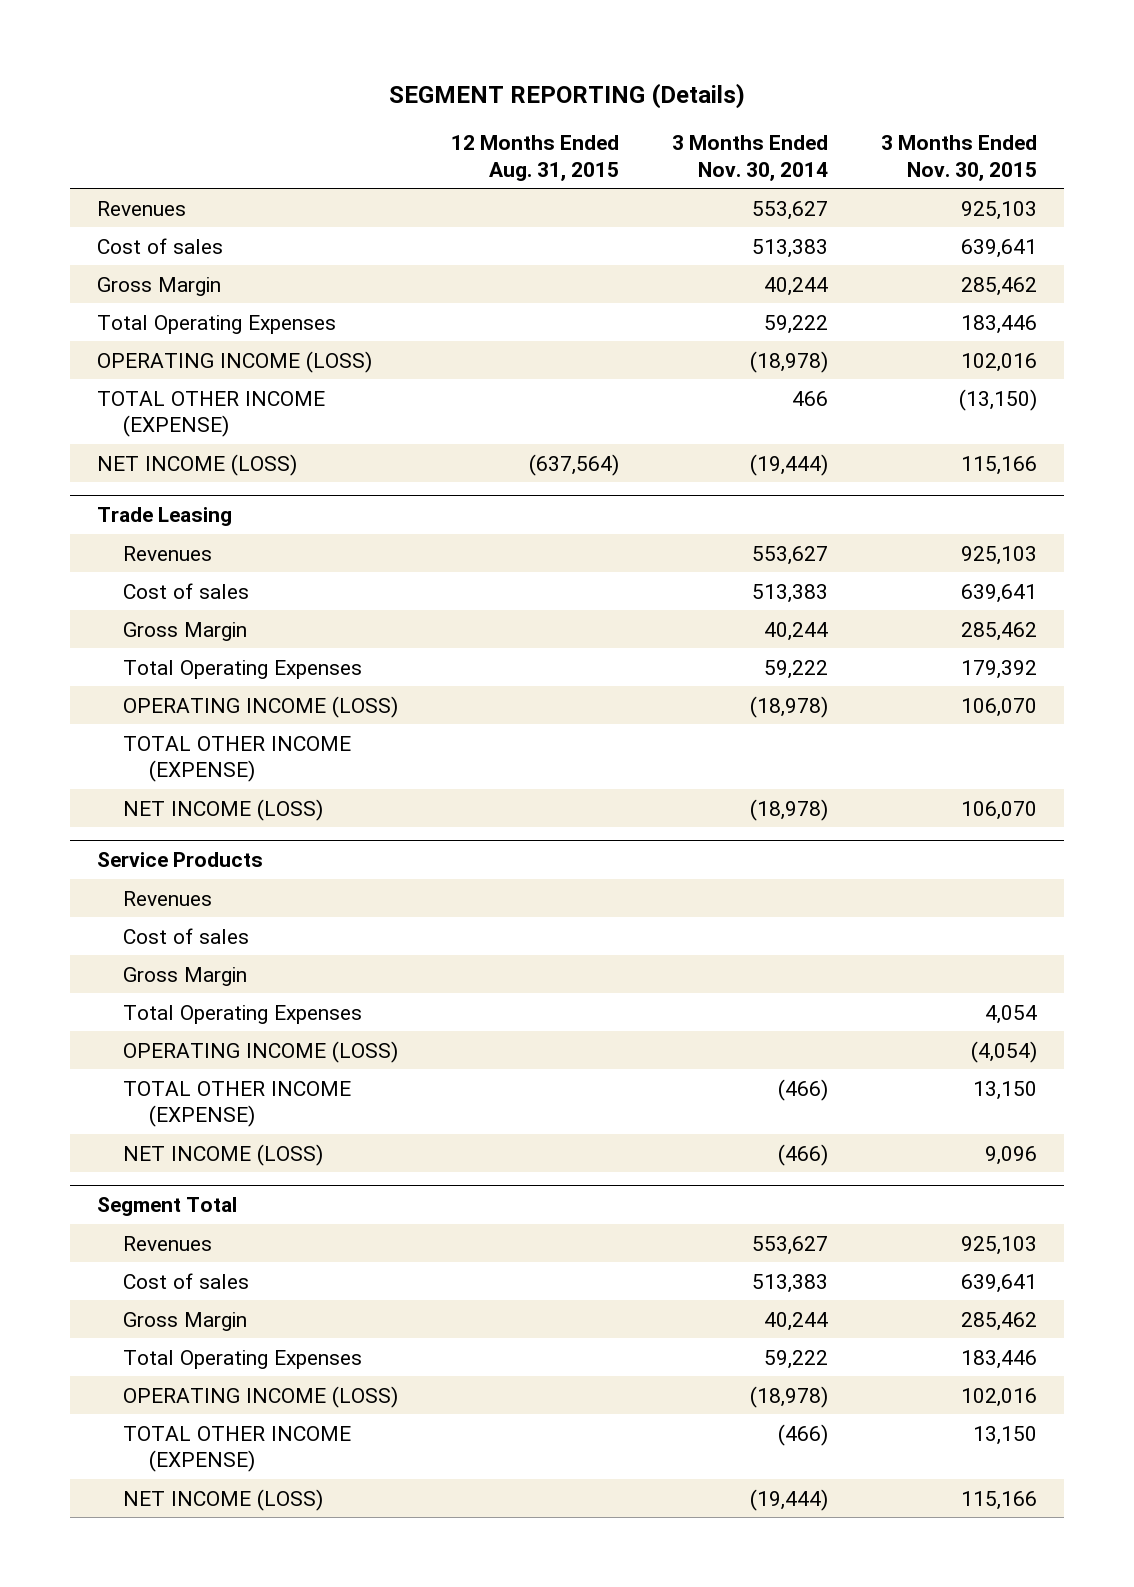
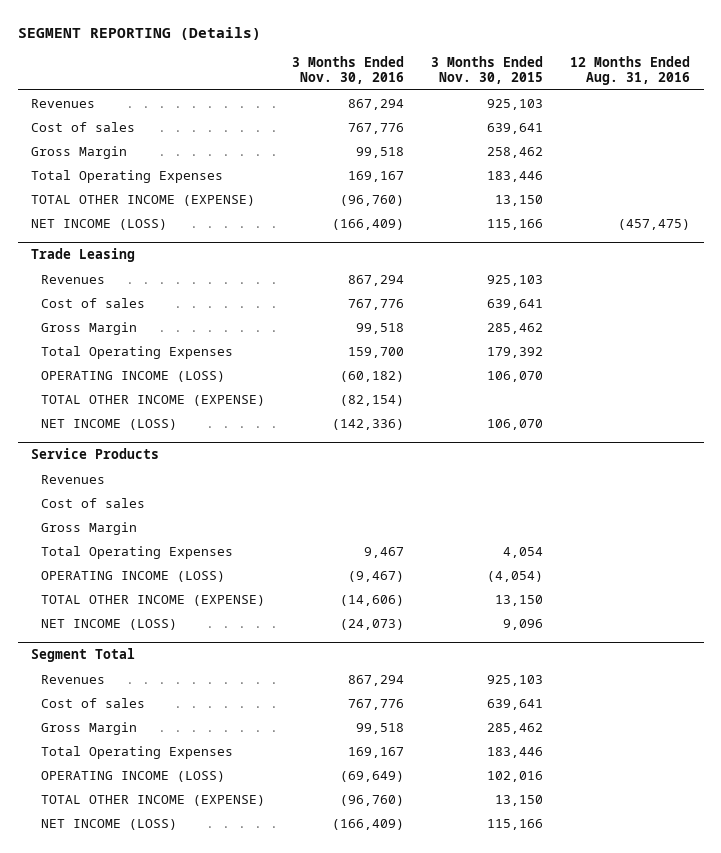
- | 12 Months Ended Aug. 31, 2015 | 3 Months Ended Nov. 30, 2014 | 3 Months Ended Nov. 30, 2015
+ | 3 Months Ended Nov. 30, 2016 | 3 Months Ended Nov. 30, 2015 | 12 Months Ended Aug. 31, 2016
- Gross Margin | | 40,244 | 285,462
+ Gross Margin | 99,518 | 258,462 |
- OPERATING INCOME (LOSS) | | (18,978) | 102,016
- TOTAL OTHER INCOME (EXPENSE) | | 466 | (13,150)
+ TOTAL OTHER INCOME (EXPENSE) | (96,760) | 13,150 |

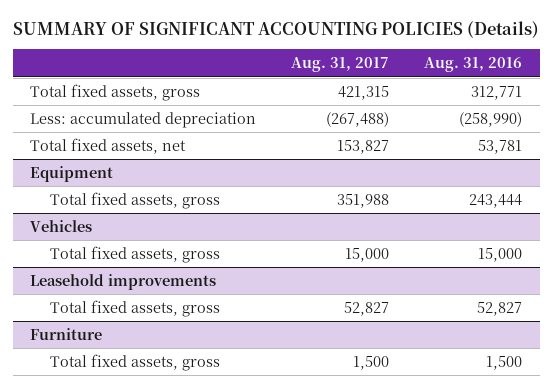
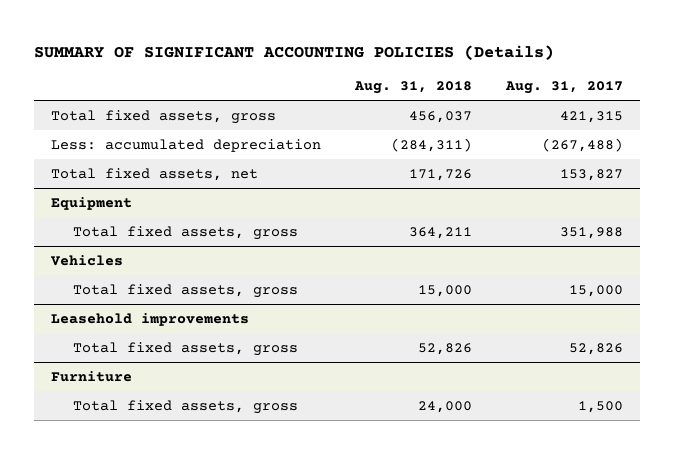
- | Aug. 31, 2017 | Aug. 31, 2016
+ | Aug. 31, 2018 | Aug. 31, 2017
@ Leasehold improvements
- Total fixed assets, gross | 52,827 | 52,827
+ Total fixed assets, gross | 52,826 | 52,826

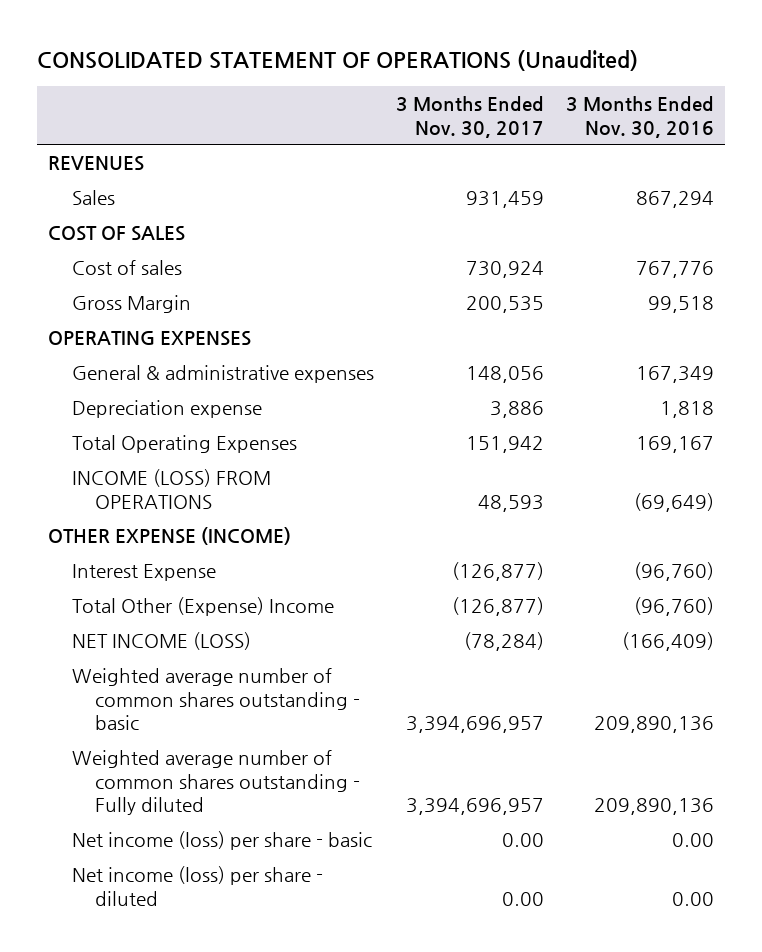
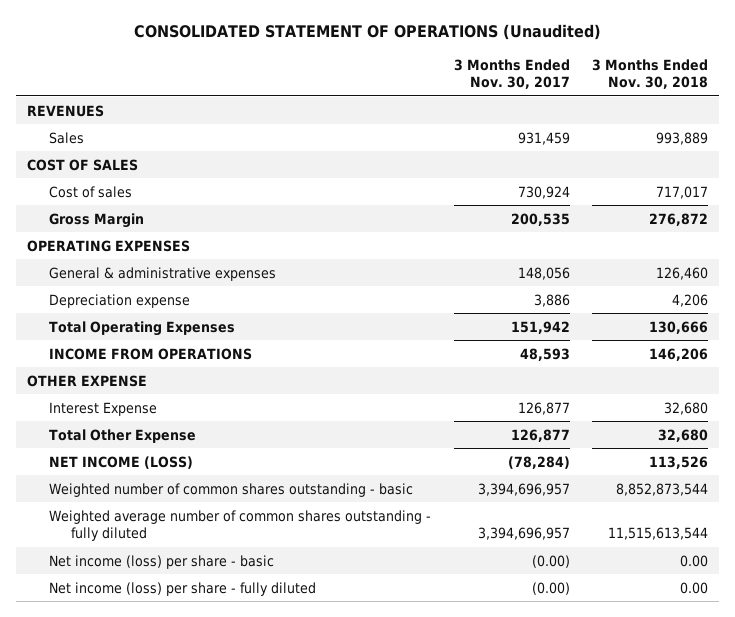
- | 3 Months Ended Nov. 30, 2017 | 3 Months Ended Nov. 30, 2016
+ | 3 Months Ended Nov. 30, 2017 | 3 Months Ended Nov. 30, 2018
- INCOME (LOSS) FROM OPERATIONS | 48,593 | (69,649)
- OTHER EXPENSE (INCOME)
- Interest Expense | (126,877) | (96,760)
- Total Other (Expense) Income | (126,877) | (96,760)
+ INCOME FROM OPERATIONS | 48,593 | 146,206
+ OTHER EXPENSE
+ Interest Expense | 126,877 | 32,680
+ Total Other Expense | 126,877 | 32,680
- Weighted average number of common shares outstanding - basic | 3,394,696,957 | 209,890,136
- Weighted average number of common shares outstanding - Fully diluted | 3,394,696,957 | 209,890,136
- Net income (loss) per share - basic | 0.00 | 0.00
- Net income (loss) per share - diluted | 0.00 | 0.00
+ Weighted number of common shares outstanding - basic | 3,394,696,957 | 8,852,873,544
+ Weighted average number of common shares outstanding - fully diluted | 3,394,696,957 | 11,515,613,544
+ Net income (loss) per share - basic | (0.00) | 0.00
+ Net income (loss) per share - fully diluted | (0.00) | 0.00

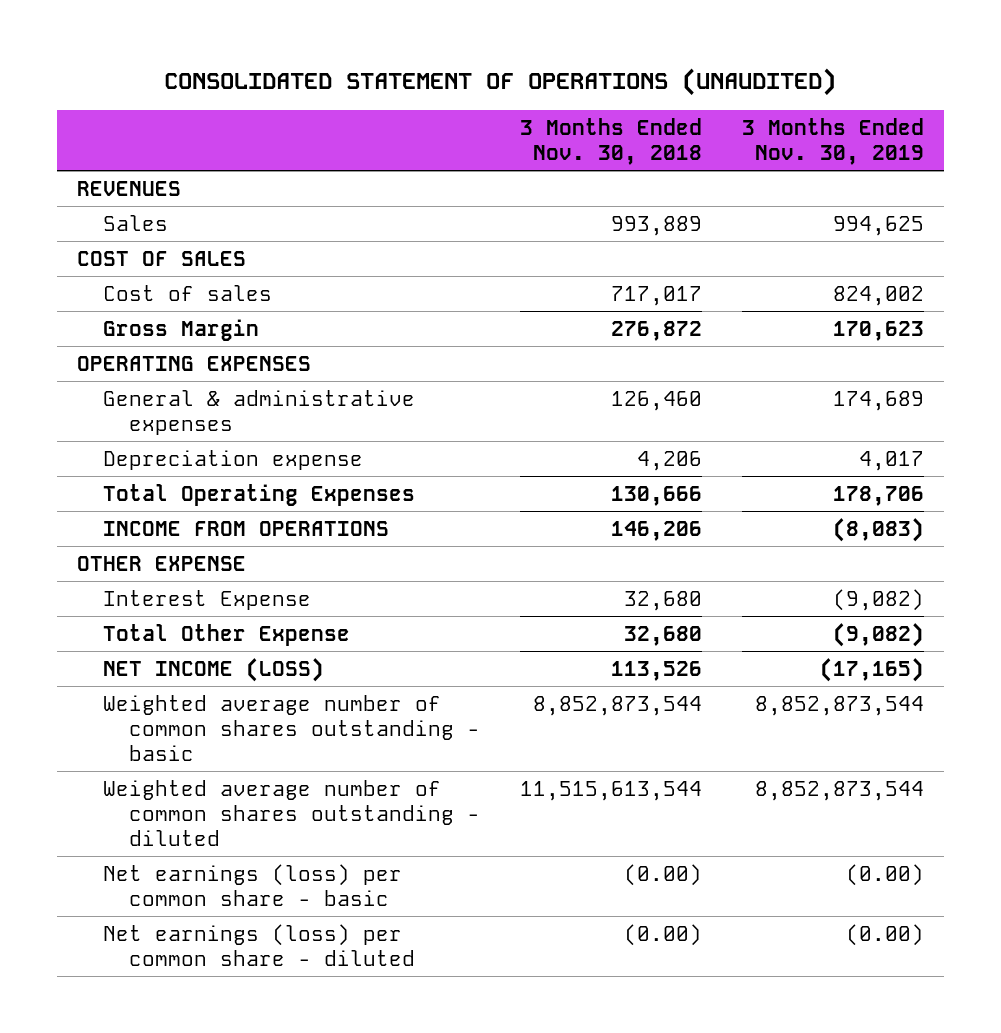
- CONSOLIDATED STATEMENT OF OPERATIONS (Unaudited)
+ CONSOLIDATED STATEMENT OF OPERATIONS (UNAUDITED)
- | 3 Months Ended Nov. 30, 2017 | 3 Months Ended Nov. 30, 2018
+ | 3 Months Ended Nov. 30, 2018 | 3 Months Ended Nov. 30, 2019
- Weighted number of common shares outstanding - basic | 3,394,696,957 | 8,852,873,544
- Weighted average number of common shares outstanding - fully diluted | 3,394,696,957 | 11,515,613,544
- Net income (loss) per share - basic | (0.00) | 0.00
- Net income (loss) per share - fully diluted | (0.00) | 0.00
+ Weighted average number of common shares outstanding - basic | 8,852,873,544 | 8,852,873,544
+ Weighted average number of common shares outstanding - diluted | 11,515,613,544 | 8,852,873,544
+ Net earnings (loss) per common share - basic | (0.00) | (0.00)
+ Net earnings (loss) per common share - diluted | (0.00) | (0.00)

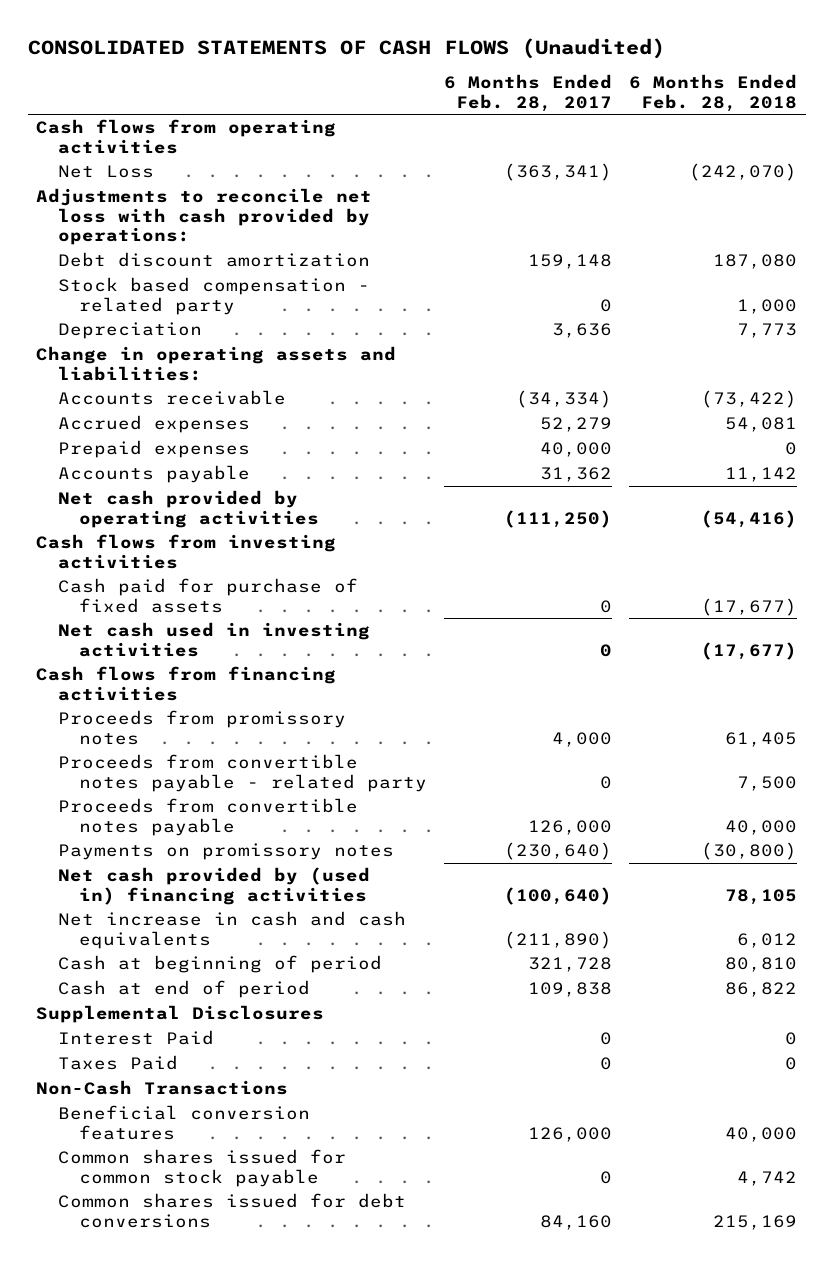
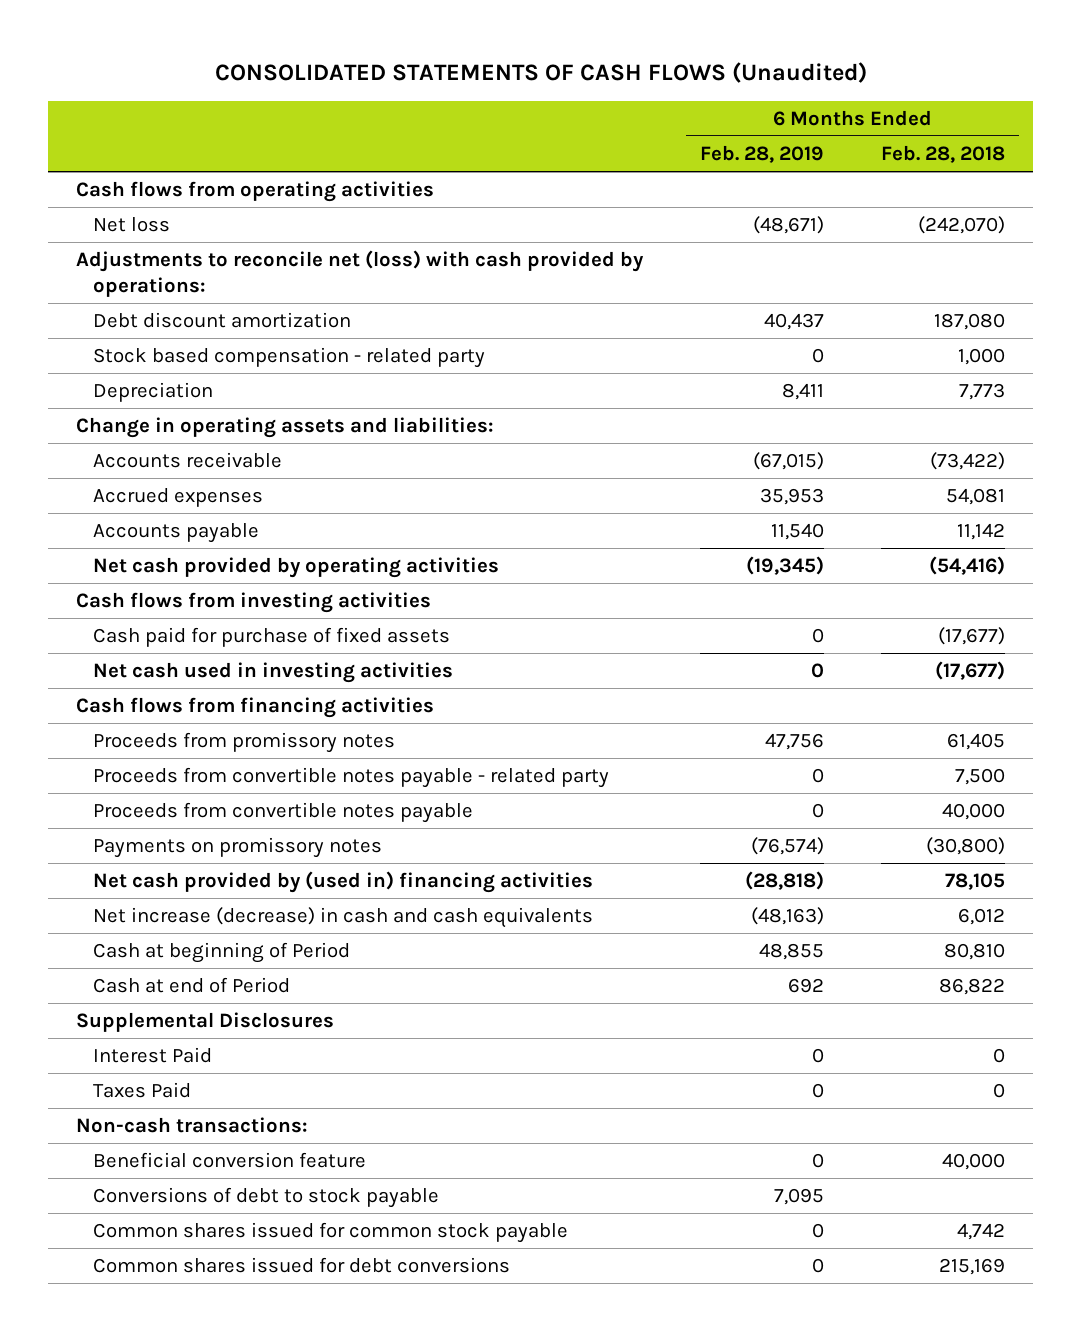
- | 6 Months Ended Feb. 28, 2017 | 6 Months Ended Feb. 28, 2018
+ | 6 Months Ended Feb. 28, 2019 | 6 Months Ended Feb. 28, 2018
- Net Loss | (363,341) | (242,070)
- Adjustments to reconcile net loss with cash provided by operations:
+ Net loss | (48,671) | (242,070)
+ Adjustments to reconcile net (loss) with cash provided by operations:
- Prepaid expenses | 40,000 | 0
- Net increase in cash and cash equivalents | (211,890) | 6,012
- Cash at beginning of period | 321,728 | 80,810
- Cash at end of period | 109,838 | 86,822
+ Net increase (decrease) in cash and cash equivalents | (48,163) | 6,012
+ Cash at beginning of Period | 48,855 | 80,810
+ Cash at end of Period | 692 | 86,822
- Non-Cash Transactions
- Beneficial conversion features | 126,000 | 40,000
+ Non-cash transactions:
+ Beneficial conversion feature | 0 | 40,000
+ Conversions of debt to stock payable | 7,095 |

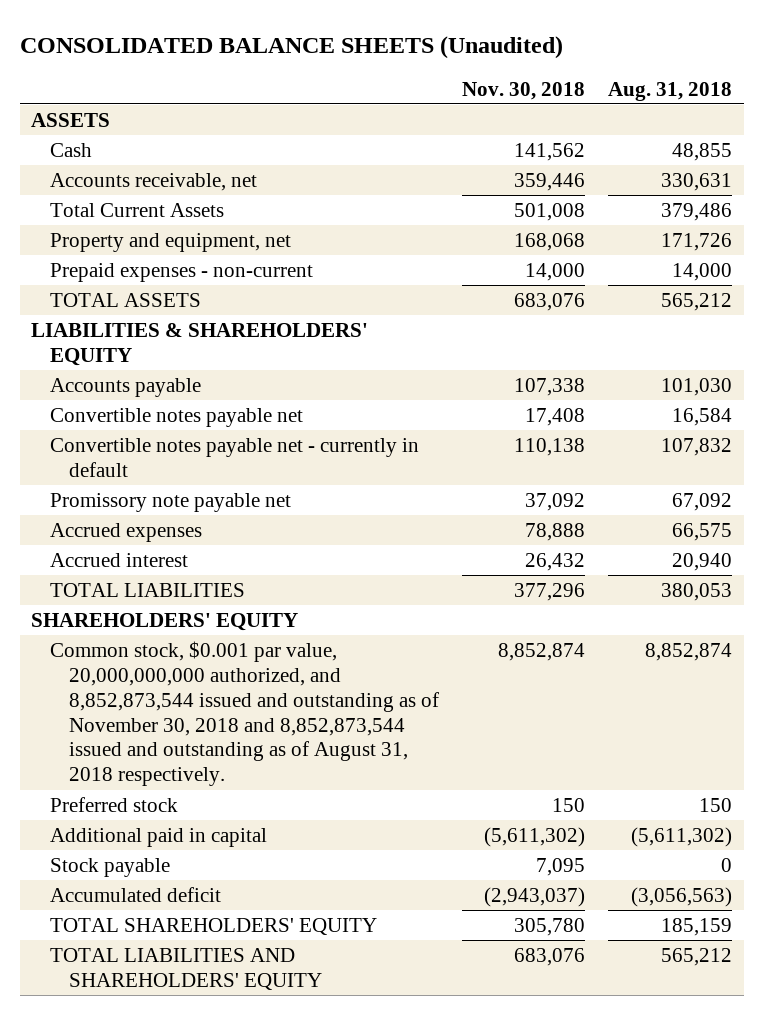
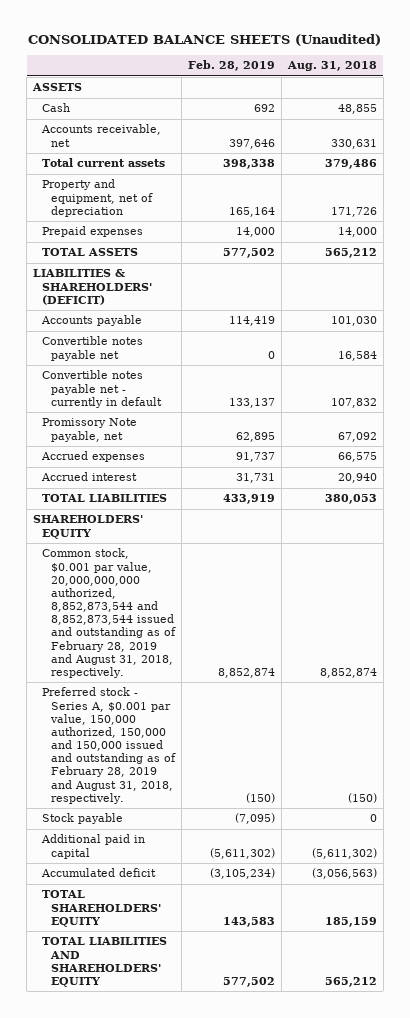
- | Nov. 30, 2018 | Aug. 31, 2018
+ | Feb. 28, 2019 | Aug. 31, 2018
- Total Current Assets | 501,008 | 379,486
- Property and equipment, net | 168,068 | 171,726
- Prepaid expenses - non-current | 14,000 | 14,000
+ Total current assets | 398,338 | 379,486
+ Property and equipment, net of depreciation | 165,164 | 171,726
+ Prepaid expenses | 14,000 | 14,000
- LIABILITIES & SHAREHOLDERS' EQUITY
+ LIABILITIES & SHAREHOLDERS' (DEFICIT)
- Promissory note payable net | 37,092 | 67,092
+ Promissory Note payable, net | 62,895 | 67,092
- Common stock, $0.001 par value, 20,000,000,000 authorized, and 8,852,873,544 issued and outstanding as of November 30, 2018 and 8,852,873,544 issued and outstanding as of August 31, 2018 respectively. | 8,852,874 | 8,852,874
- Preferred stock | 150 | 150
+ Common stock, $0.001 par value, 20,000,000,000 authorized, 8,852,873,544 and 8,852,873,544 issued and outstanding as of February 28, 2019 and August 31, 2018, respectively. | 8,852,874 | 8,852,874
+ Preferred stock - Series A, $0.001 par value, 150,000 authorized, 150,000 and 150,000 issued and outstanding as of February 28, 2019 and August 31, 2018, respectively. | (150) | (150)
moved down: Additional paid in capital | (5,611,302) | (5,611,302)

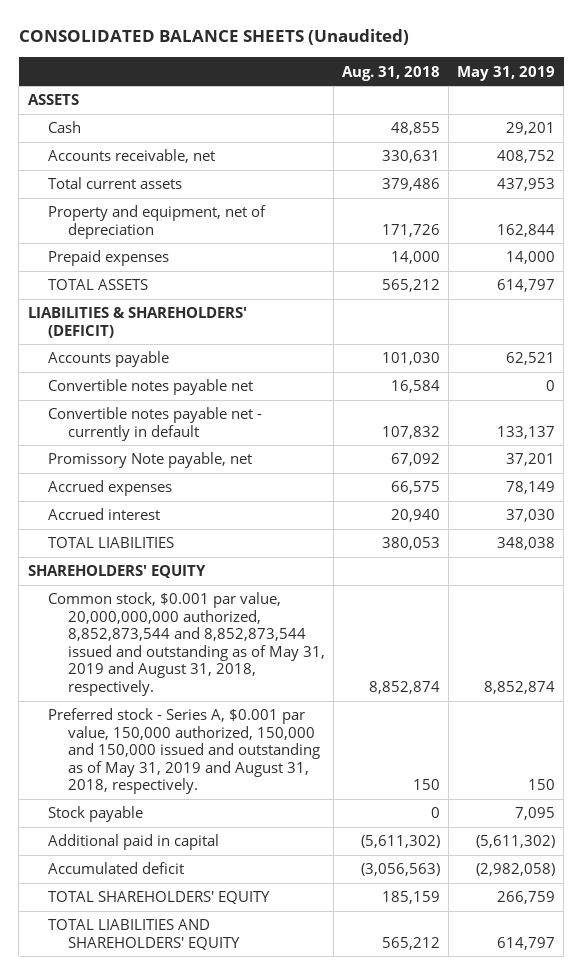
- | Feb. 28, 2019 | Aug. 31, 2018
+ | Aug. 31, 2018 | May 31, 2019
- Common stock, $0.001 par value, 20,000,000,000 authorized, 8,852,873,544 and 8,852,873,544 issued and outstanding as of February 28, 2019 and August 31, 2018, respectively. | 8,852,874 | 8,852,874
- Preferred stock - Series A, $0.001 par value, 150,000 authorized, 150,000 and 150,000 issued and outstanding as of February 28, 2019 and August 31, 2018, respectively. | (150) | (150)
+ Common stock, $0.001 par value, 20,000,000,000 authorized, 8,852,873,544 and 8,852,873,544 issued and outstanding as of May 31, 2019 and August 31, 2018, respectively. | 8,852,874 | 8,852,874
+ Preferred stock - Series A, $0.001 par value, 150,000 authorized, 150,000 and 150,000 issued and outstanding as of May 31, 2019 and August 31, 2018, respectively. | 150 | 150

